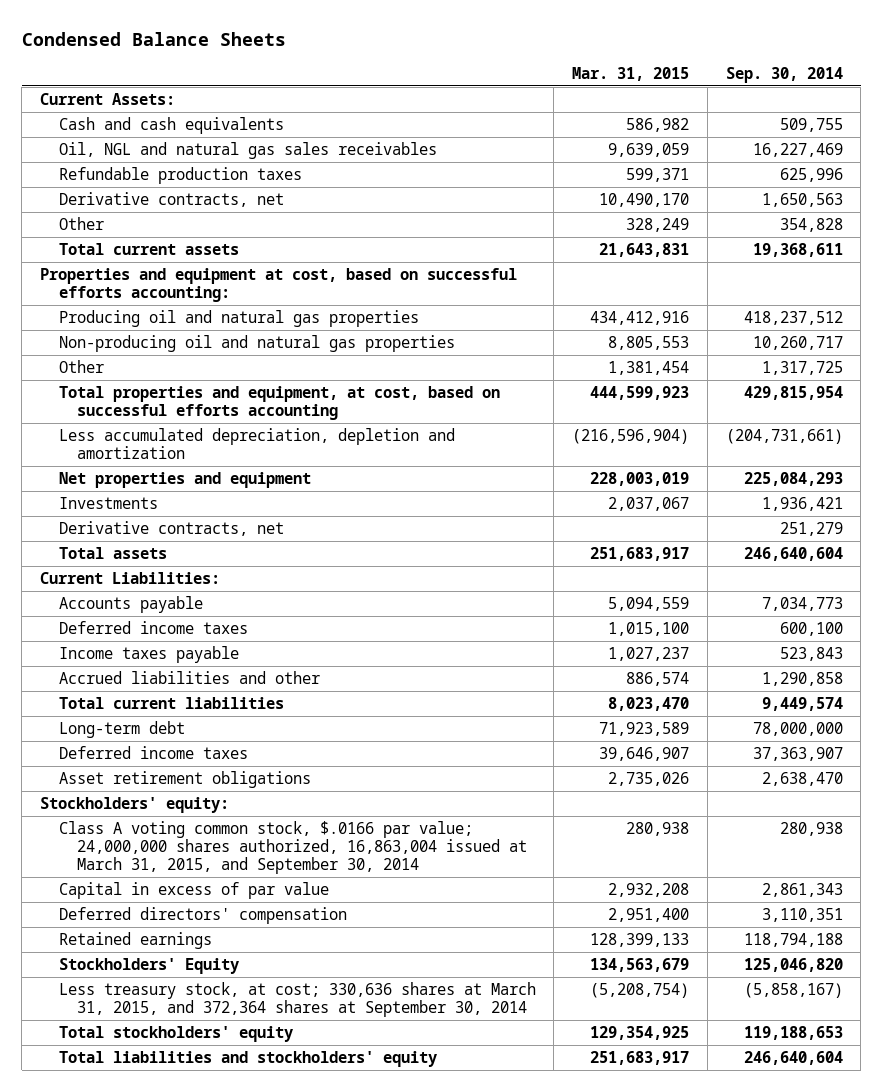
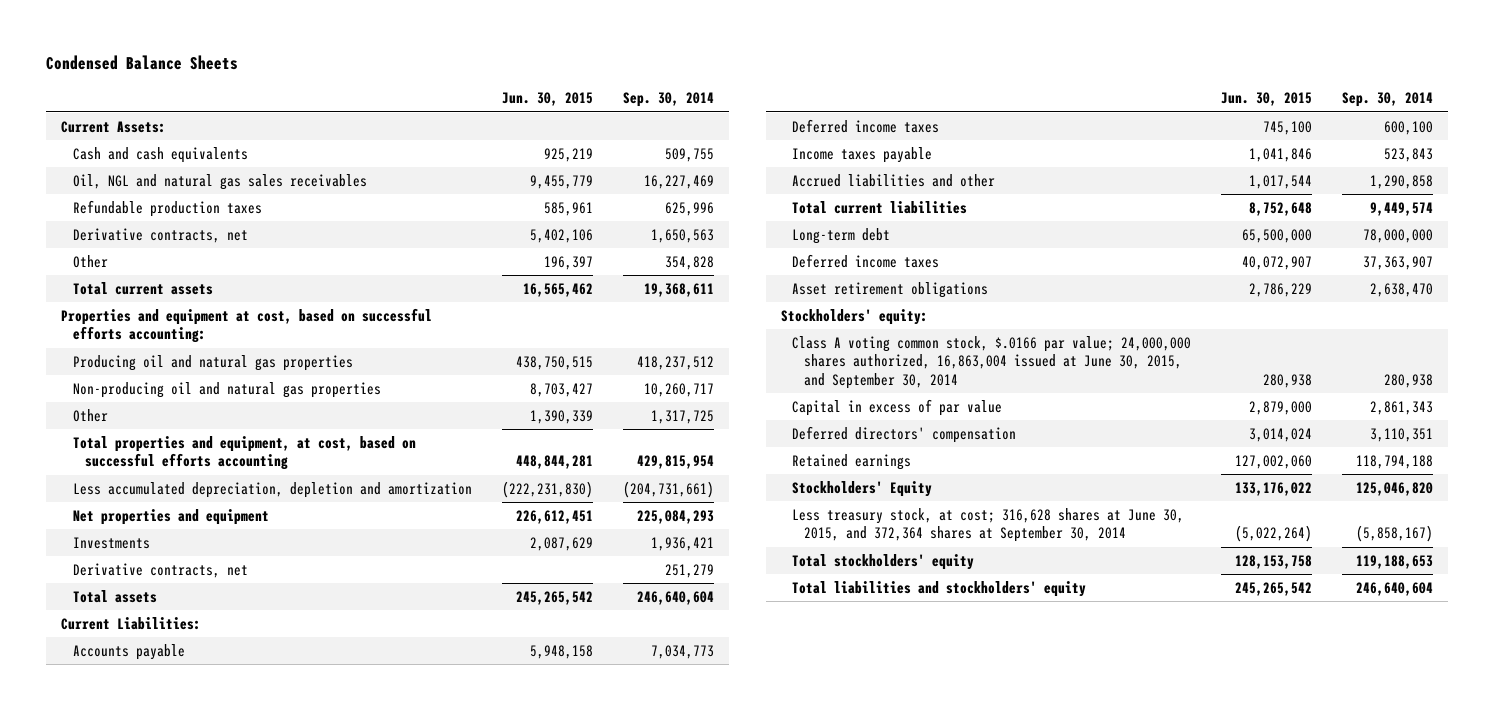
- | Mar. 31, 2015 | Sep. 30, 2014
+ | Jun. 30, 2015 | Sep. 30, 2014
- Class A voting common stock, $.0166 par value; 24,000,000 shares authorized, 16,863,004 issued at March 31, 2015, and September 30, 2014 | 280,938 | 280,938
+ Class A voting common stock, $.0166 par value; 24,000,000 shares authorized, 16,863,004 issued at June 30, 2015, and September 30, 2014 | 280,938 | 280,938
- Less treasury stock, at cost; 330,636 shares at March 31, 2015, and 372,364 shares at September 30, 2014 | (5,208,754) | (5,858,167)
+ Less treasury stock, at cost; 316,628 shares at June 30, 2015, and 372,364 shares at September 30, 2014 | (5,022,264) | (5,858,167)

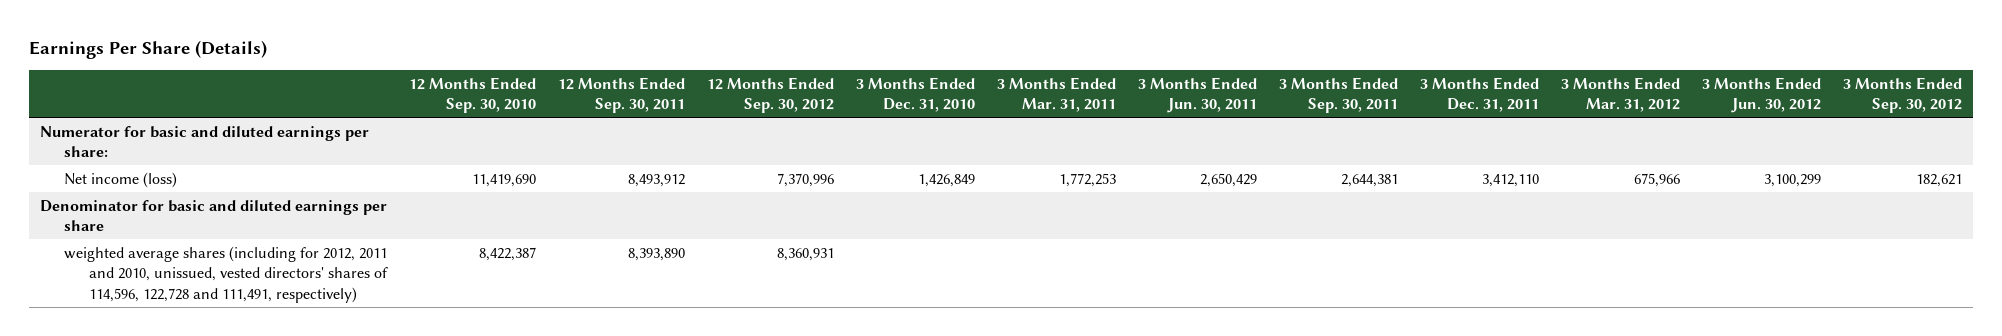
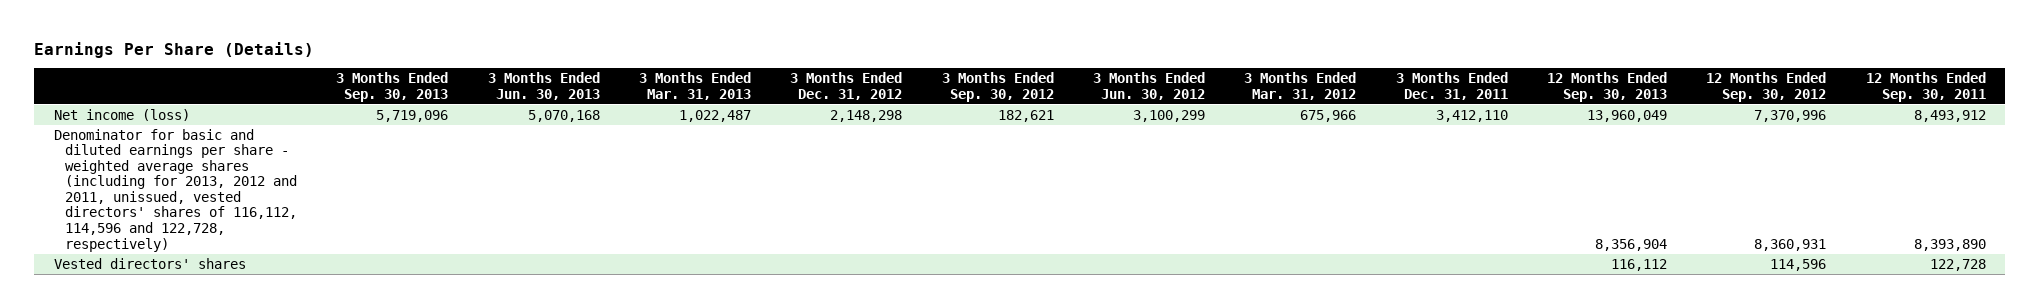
- | 12 Months Ended Sep. 30, 2010 | 12 Months Ended Sep. 30, 2011 | 12 Months Ended Sep. 30, 2012 | 3 Months Ended Dec. 31, 2010 | 3 Months Ended Mar. 31, 2011 | 3 Months Ended Jun. 30, 2011 | 3 Months Ended Sep. 30, 2011 | 3 Months Ended Dec. 31, 2011 | 3 Months Ended Mar. 31, 2012 | 3 Months Ended Jun. 30, 2012 | 3 Months Ended Sep. 30, 2012
+ | 3 Months Ended Sep. 30, 2013 | 3 Months Ended Jun. 30, 2013 | 3 Months Ended Mar. 31, 2013 | 3 Months Ended Dec. 31, 2012 | 3 Months Ended Sep. 30, 2012 | 3 Months Ended Jun. 30, 2012 | 3 Months Ended Mar. 31, 2012 | 3 Months Ended Dec. 31, 2011 | 12 Months Ended Sep. 30, 2013 | 12 Months Ended Sep. 30, 2012 | 12 Months Ended Sep. 30, 2011
- Numerator for basic and diluted earnings per share:
- Denominator for basic and diluted earnings per share
- weighted average shares (including for 2012, 2011 and 2010, unissued, vested directors' shares of 114,596, 122,728 and 111,491, respectively) | 8,422,387 | 8,393,890 | 8,360,931 | | | | | | | |
+ Denominator for basic and diluted earnings per share - weighted average shares (including for 2013, 2012 and 2011, unissued, vested directors' shares of 116,112, 114,596 and 122,728, respectively) | | | | | | | | | 8,356,904 | 8,360,931 | 8,393,890
+ Vested directors' shares | | | | | | | | | 116,112 | 114,596 | 122,728

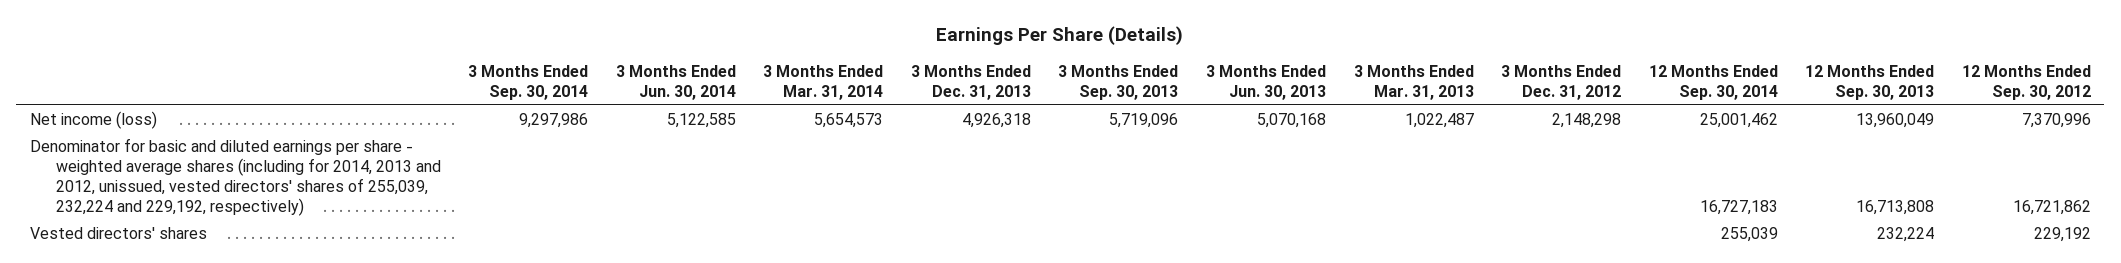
- | 3 Months Ended Sep. 30, 2013 | 3 Months Ended Jun. 30, 2013 | 3 Months Ended Mar. 31, 2013 | 3 Months Ended Dec. 31, 2012 | 3 Months Ended Sep. 30, 2012 | 3 Months Ended Jun. 30, 2012 | 3 Months Ended Mar. 31, 2012 | 3 Months Ended Dec. 31, 2011 | 12 Months Ended Sep. 30, 2013 | 12 Months Ended Sep. 30, 2012 | 12 Months Ended Sep. 30, 2011
+ | 3 Months Ended Sep. 30, 2014 | 3 Months Ended Jun. 30, 2014 | 3 Months Ended Mar. 31, 2014 | 3 Months Ended Dec. 31, 2013 | 3 Months Ended Sep. 30, 2013 | 3 Months Ended Jun. 30, 2013 | 3 Months Ended Mar. 31, 2013 | 3 Months Ended Dec. 31, 2012 | 12 Months Ended Sep. 30, 2014 | 12 Months Ended Sep. 30, 2013 | 12 Months Ended Sep. 30, 2012
- Denominator for basic and diluted earnings per share - weighted average shares (including for 2013, 2012 and 2011, unissued, vested directors' shares of 116,112, 114,596 and 122,728, respectively) | | | | | | | | | 8,356,904 | 8,360,931 | 8,393,890
- Vested directors' shares | | | | | | | | | 116,112 | 114,596 | 122,728
+ Denominator for basic and diluted earnings per share - weighted average shares (including for 2014, 2013 and 2012, unissued, vested directors' shares of 255,039, 232,224 and 229,192, respectively) | | | | | | | | | 16,727,183 | 16,713,808 | 16,721,862
+ Vested directors' shares | | | | | | | | | 255,039 | 232,224 | 229,192

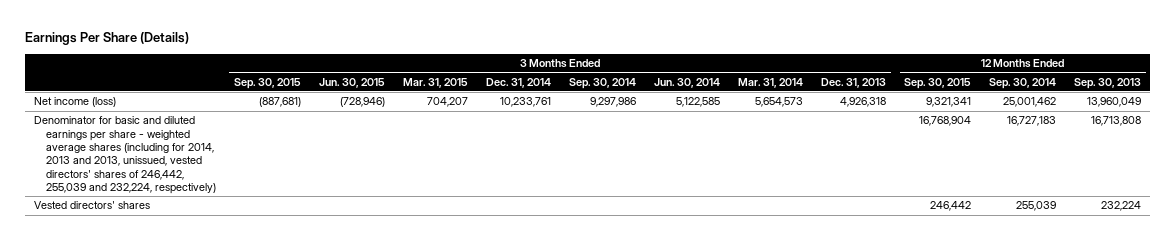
- | 3 Months Ended Sep. 30, 2014 | 3 Months Ended Jun. 30, 2014 | 3 Months Ended Mar. 31, 2014 | 3 Months Ended Dec. 31, 2013 | 3 Months Ended Sep. 30, 2013 | 3 Months Ended Jun. 30, 2013 | 3 Months Ended Mar. 31, 2013 | 3 Months Ended Dec. 31, 2012 | 12 Months Ended Sep. 30, 2014 | 12 Months Ended Sep. 30, 2013 | 12 Months Ended Sep. 30, 2012
+ | 3 Months Ended Sep. 30, 2015 | 3 Months Ended Jun. 30, 2015 | 3 Months Ended Mar. 31, 2015 | 3 Months Ended Dec. 31, 2014 | 3 Months Ended Sep. 30, 2014 | 3 Months Ended Jun. 30, 2014 | 3 Months Ended Mar. 31, 2014 | 3 Months Ended Dec. 31, 2013 | 12 Months Ended Sep. 30, 2015 | 12 Months Ended Sep. 30, 2014 | 12 Months Ended Sep. 30, 2013
- Denominator for basic and diluted earnings per share - weighted average shares (including for 2014, 2013 and 2012, unissued, vested directors' shares of 255,039, 232,224 and 229,192, respectively) | | | | | | | | | 16,727,183 | 16,713,808 | 16,721,862
+ Denominator for basic and diluted earnings per share - weighted average shares (including for 2014, 2013 and 2013, unissued, vested directors' shares of 246,442, 255,039 and 232,224, respectively) | | | | | | | | | 16,768,904 | 16,727,183 | 16,713,808

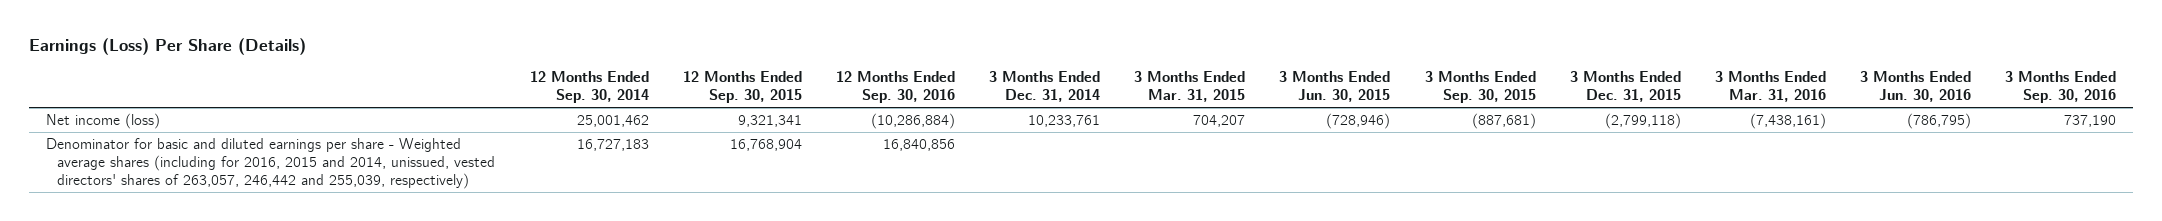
- Earnings Per Share (Details)
+ Earnings (Loss) Per Share (Details)
- | 3 Months Ended Sep. 30, 2015 | 3 Months Ended Jun. 30, 2015 | 3 Months Ended Mar. 31, 2015 | 3 Months Ended Dec. 31, 2014 | 3 Months Ended Sep. 30, 2014 | 3 Months Ended Jun. 30, 2014 | 3 Months Ended Mar. 31, 2014 | 3 Months Ended Dec. 31, 2013 | 12 Months Ended Sep. 30, 2015 | 12 Months Ended Sep. 30, 2014 | 12 Months Ended Sep. 30, 2013
+ | 12 Months Ended Sep. 30, 2014 | 12 Months Ended Sep. 30, 2015 | 12 Months Ended Sep. 30, 2016 | 3 Months Ended Dec. 31, 2014 | 3 Months Ended Mar. 31, 2015 | 3 Months Ended Jun. 30, 2015 | 3 Months Ended Sep. 30, 2015 | 3 Months Ended Dec. 31, 2015 | 3 Months Ended Mar. 31, 2016 | 3 Months Ended Jun. 30, 2016 | 3 Months Ended Sep. 30, 2016
- Denominator for basic and diluted earnings per share - weighted average shares (including for 2014, 2013 and 2013, unissued, vested directors' shares of 246,442, 255,039 and 232,224, respectively) | | | | | | | | | 16,768,904 | 16,727,183 | 16,713,808
- Vested directors' shares | | | | | | | | | 246,442 | 255,039 | 232,224
+ Denominator for basic and diluted earnings per share - Weighted average shares (including for 2016, 2015 and 2014, unissued, vested directors' shares of 263,057, 246,442 and 255,039, respectively) | 16,727,183 | 16,768,904 | 16,840,856 | | | | | | | |

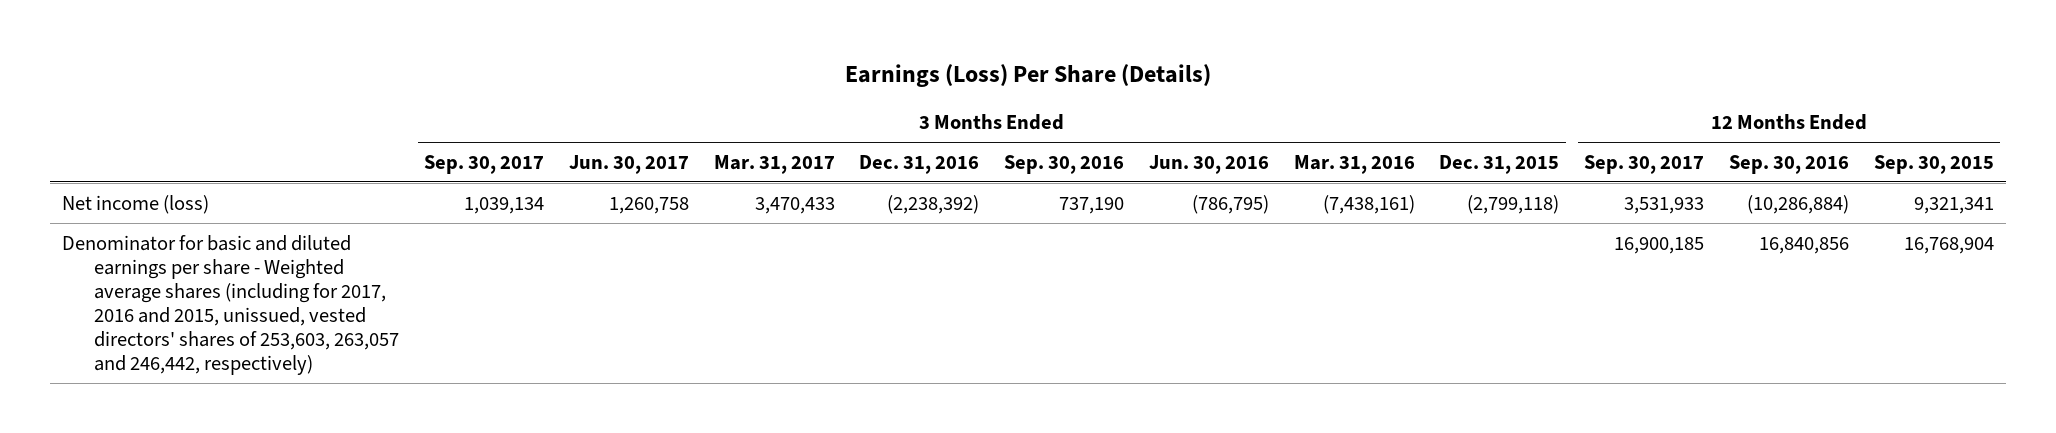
- | 12 Months Ended Sep. 30, 2014 | 12 Months Ended Sep. 30, 2015 | 12 Months Ended Sep. 30, 2016 | 3 Months Ended Dec. 31, 2014 | 3 Months Ended Mar. 31, 2015 | 3 Months Ended Jun. 30, 2015 | 3 Months Ended Sep. 30, 2015 | 3 Months Ended Dec. 31, 2015 | 3 Months Ended Mar. 31, 2016 | 3 Months Ended Jun. 30, 2016 | 3 Months Ended Sep. 30, 2016
+ | 3 Months Ended Sep. 30, 2017 | 3 Months Ended Jun. 30, 2017 | 3 Months Ended Mar. 31, 2017 | 3 Months Ended Dec. 31, 2016 | 3 Months Ended Sep. 30, 2016 | 3 Months Ended Jun. 30, 2016 | 3 Months Ended Mar. 31, 2016 | 3 Months Ended Dec. 31, 2015 | 12 Months Ended Sep. 30, 2017 | 12 Months Ended Sep. 30, 2016 | 12 Months Ended Sep. 30, 2015
- Denominator for basic and diluted earnings per share - Weighted average shares (including for 2016, 2015 and 2014, unissued, vested directors' shares of 263,057, 246,442 and 255,039, respectively) | 16,727,183 | 16,768,904 | 16,840,856 | | | | | | | |
+ Denominator for basic and diluted earnings per share - Weighted average shares (including for 2017, 2016 and 2015, unissued, vested directors' shares of 253,603, 263,057 and 246,442, respectively) | | | | | | | | | 16,900,185 | 16,840,856 | 16,768,904

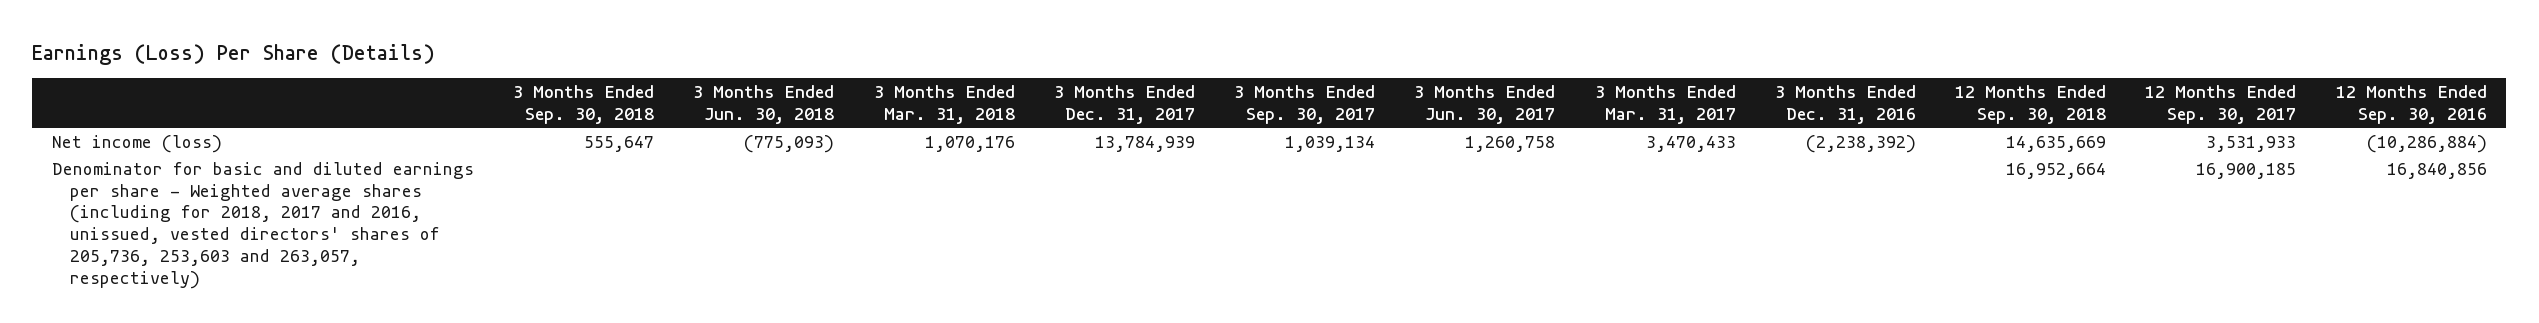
- | 3 Months Ended Sep. 30, 2017 | 3 Months Ended Jun. 30, 2017 | 3 Months Ended Mar. 31, 2017 | 3 Months Ended Dec. 31, 2016 | 3 Months Ended Sep. 30, 2016 | 3 Months Ended Jun. 30, 2016 | 3 Months Ended Mar. 31, 2016 | 3 Months Ended Dec. 31, 2015 | 12 Months Ended Sep. 30, 2017 | 12 Months Ended Sep. 30, 2016 | 12 Months Ended Sep. 30, 2015
+ | 3 Months Ended Sep. 30, 2018 | 3 Months Ended Jun. 30, 2018 | 3 Months Ended Mar. 31, 2018 | 3 Months Ended Dec. 31, 2017 | 3 Months Ended Sep. 30, 2017 | 3 Months Ended Jun. 30, 2017 | 3 Months Ended Mar. 31, 2017 | 3 Months Ended Dec. 31, 2016 | 12 Months Ended Sep. 30, 2018 | 12 Months Ended Sep. 30, 2017 | 12 Months Ended Sep. 30, 2016
- Denominator for basic and diluted earnings per share - Weighted average shares (including for 2017, 2016 and 2015, unissued, vested directors' shares of 253,603, 263,057 and 246,442, respectively) | | | | | | | | | 16,900,185 | 16,840,856 | 16,768,904
+ Denominator for basic and diluted earnings per share - Weighted average shares (including for 2018, 2017 and 2016, unissued, vested directors' shares of 205,736, 253,603 and 263,057, respectively) | | | | | | | | | 16,952,664 | 16,900,185 | 16,840,856

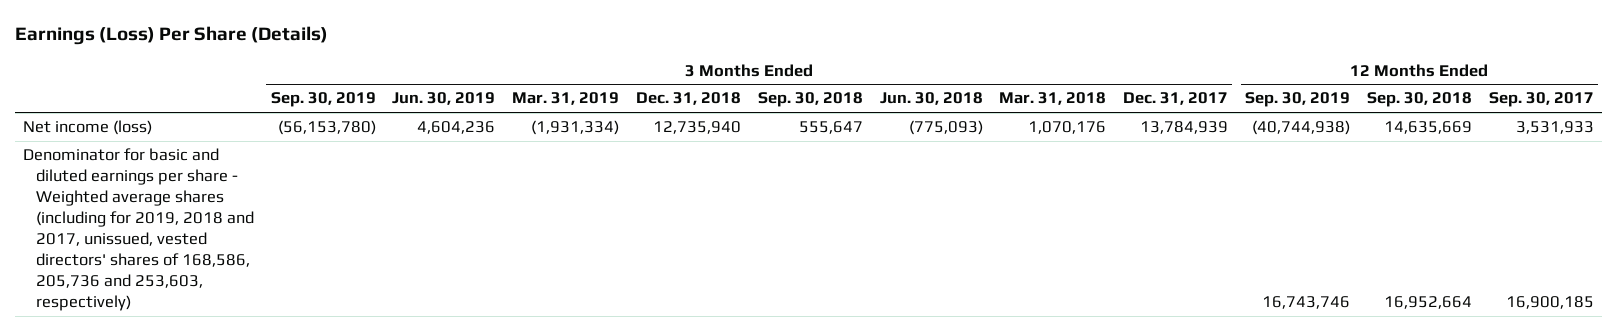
- | 3 Months Ended Sep. 30, 2018 | 3 Months Ended Jun. 30, 2018 | 3 Months Ended Mar. 31, 2018 | 3 Months Ended Dec. 31, 2017 | 3 Months Ended Sep. 30, 2017 | 3 Months Ended Jun. 30, 2017 | 3 Months Ended Mar. 31, 2017 | 3 Months Ended Dec. 31, 2016 | 12 Months Ended Sep. 30, 2018 | 12 Months Ended Sep. 30, 2017 | 12 Months Ended Sep. 30, 2016
+ | 3 Months Ended Sep. 30, 2019 | 3 Months Ended Jun. 30, 2019 | 3 Months Ended Mar. 31, 2019 | 3 Months Ended Dec. 31, 2018 | 3 Months Ended Sep. 30, 2018 | 3 Months Ended Jun. 30, 2018 | 3 Months Ended Mar. 31, 2018 | 3 Months Ended Dec. 31, 2017 | 12 Months Ended Sep. 30, 2019 | 12 Months Ended Sep. 30, 2018 | 12 Months Ended Sep. 30, 2017
- Denominator for basic and diluted earnings per share - Weighted average shares (including for 2018, 2017 and 2016, unissued, vested directors' shares of 205,736, 253,603 and 263,057, respectively) | | | | | | | | | 16,952,664 | 16,900,185 | 16,840,856
+ Denominator for basic and diluted earnings per share - Weighted average shares (including for 2019, 2018 and 2017, unissued, vested directors' shares of 168,586, 205,736 and 253,603, respectively) | | | | | | | | | 16,743,746 | 16,952,664 | 16,900,185

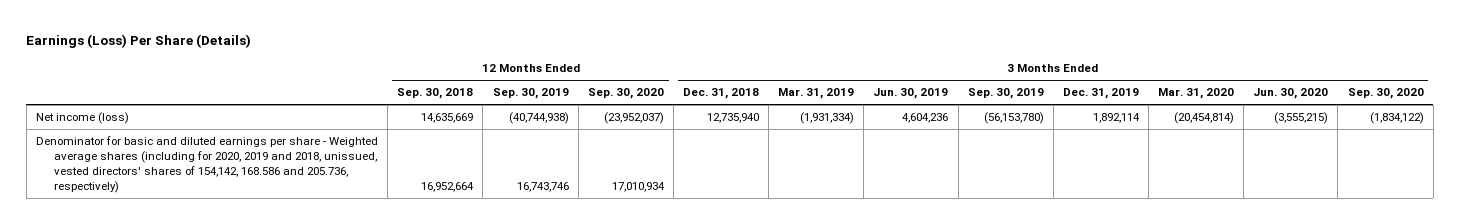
- | 3 Months Ended Sep. 30, 2019 | 3 Months Ended Jun. 30, 2019 | 3 Months Ended Mar. 31, 2019 | 3 Months Ended Dec. 31, 2018 | 3 Months Ended Sep. 30, 2018 | 3 Months Ended Jun. 30, 2018 | 3 Months Ended Mar. 31, 2018 | 3 Months Ended Dec. 31, 2017 | 12 Months Ended Sep. 30, 2019 | 12 Months Ended Sep. 30, 2018 | 12 Months Ended Sep. 30, 2017
+ | 12 Months Ended Sep. 30, 2018 | 12 Months Ended Sep. 30, 2019 | 12 Months Ended Sep. 30, 2020 | 3 Months Ended Dec. 31, 2018 | 3 Months Ended Mar. 31, 2019 | 3 Months Ended Jun. 30, 2019 | 3 Months Ended Sep. 30, 2019 | 3 Months Ended Dec. 31, 2019 | 3 Months Ended Mar. 31, 2020 | 3 Months Ended Jun. 30, 2020 | 3 Months Ended Sep. 30, 2020
- Denominator for basic and diluted earnings per share - Weighted average shares (including for 2019, 2018 and 2017, unissued, vested directors' shares of 168,586, 205,736 and 253,603, respectively) | | | | | | | | | 16,743,746 | 16,952,664 | 16,900,185
+ Denominator for basic and diluted earnings per share - Weighted average shares (including for 2020, 2019 and 2018, unissued, vested directors' shares of 154,142, 168.586 and 205.736, respectively) | 16,952,664 | 16,743,746 | 17,010,934 | | | | | | | |

